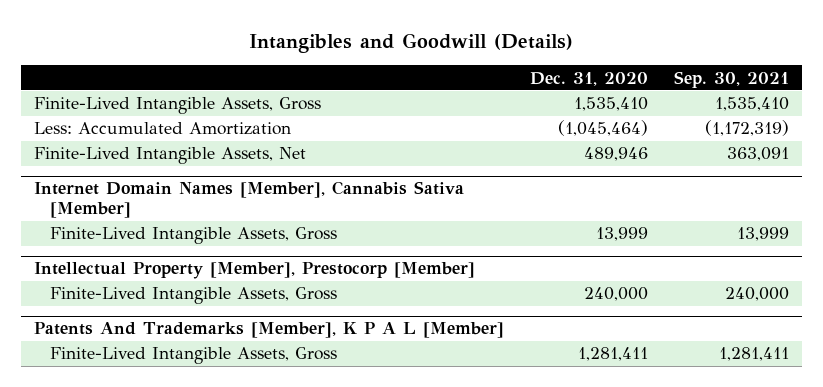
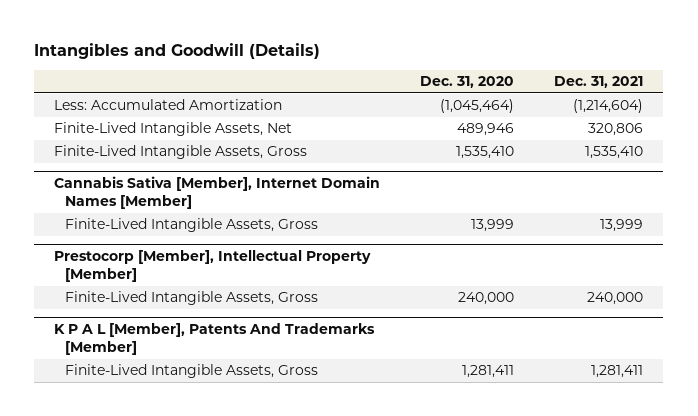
- | Dec. 31, 2020 | Sep. 30, 2021
+ | Dec. 31, 2020 | Dec. 31, 2021
- Internet Domain Names [Member], Cannabis Sativa [Member]
moved down: Finite-Lived Intangible Assets, Gross | 1,535,410 | 1,535,410
+ Cannabis Sativa [Member], Internet Domain Names [Member]
- Intellectual Property [Member], Prestocorp [Member]
+ Prestocorp [Member], Intellectual Property [Member]
- Patents And Trademarks [Member], K P A L [Member]
+ K P A L [Member], Patents And Trademarks [Member]

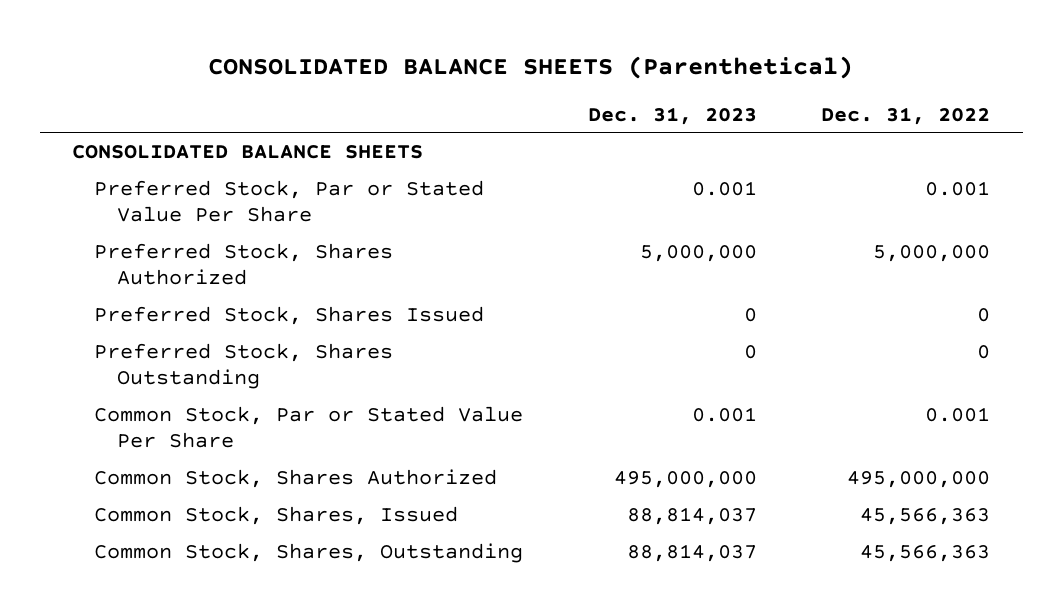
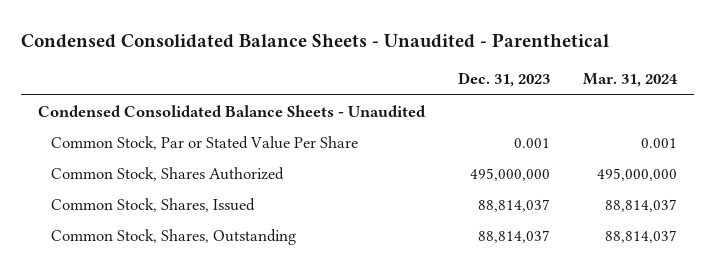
- CONSOLIDATED BALANCE SHEETS (Parenthetical)
+ Condensed Consolidated Balance Sheets - Unaudited - Parenthetical
- | Dec. 31, 2023 | Dec. 31, 2022
+ | Dec. 31, 2023 | Mar. 31, 2024
- CONSOLIDATED BALANCE SHEETS
- Preferred Stock, Par or Stated Value Per Share | 0.001 | 0.001
- Preferred Stock, Shares Authorized | 5,000,000 | 5,000,000
- Preferred Stock, Shares Issued | 0 | 0
- Preferred Stock, Shares Outstanding | 0 | 0
+ Condensed Consolidated Balance Sheets - Unaudited

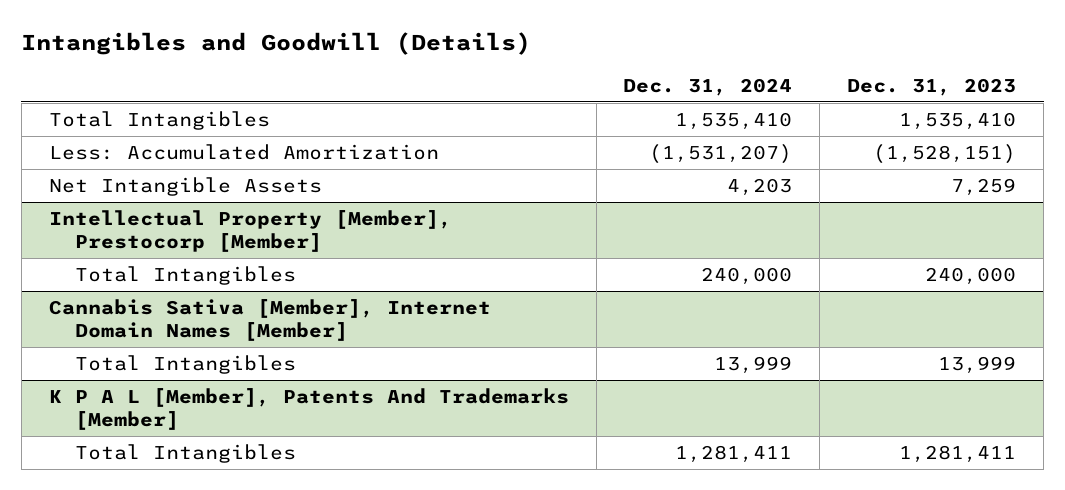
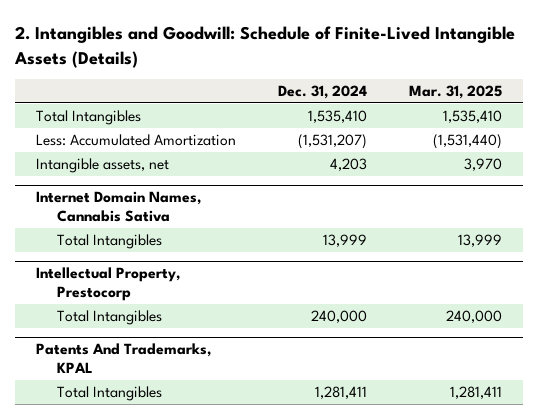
- Intangibles and Goodwill (Details)
+ 2. Intangibles and Goodwill: Schedule of Finite-Lived Intangible Assets (Details)
- | Dec. 31, 2024 | Dec. 31, 2023
+ | Dec. 31, 2024 | Mar. 31, 2025
- Net Intangible Assets | 4,203 | 7,259
- Intellectual Property [Member], Prestocorp [Member]
- Total Intangibles | 240,000 | 240,000
- Cannabis Sativa [Member], Internet Domain Names [Member]
+ Intangible assets, net | 4,203 | 3,970
+ Internet Domain Names, Cannabis Sativa
- K P A L [Member], Patents And Trademarks [Member]
+ Intellectual Property, Prestocorp
+ Total Intangibles | 240,000 | 240,000
+ Patents And Trademarks, KPAL

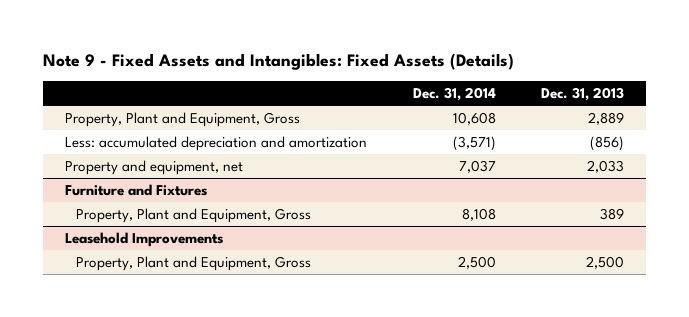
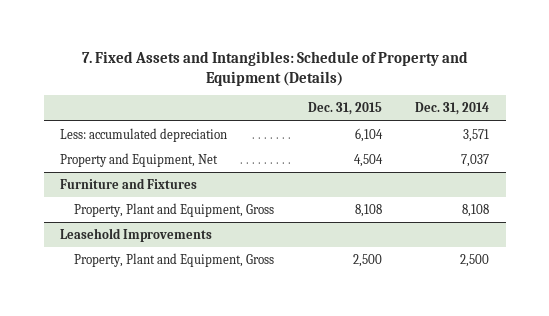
- Note 9 - Fixed Assets and Intangibles: Fixed Assets (Details)
+ 7. Fixed Assets and Intangibles: Schedule of Property and Equipment (Details)
- | Dec. 31, 2014 | Dec. 31, 2013
+ | Dec. 31, 2015 | Dec. 31, 2014
- Property, Plant and Equipment, Gross | 10,608 | 2,889
- Less: accumulated depreciation and amortization | (3,571) | (856)
- Property and equipment, net | 7,037 | 2,033
+ Less: accumulated depreciation | 6,104 | 3,571
+ Property and Equipment, Net | 4,504 | 7,037

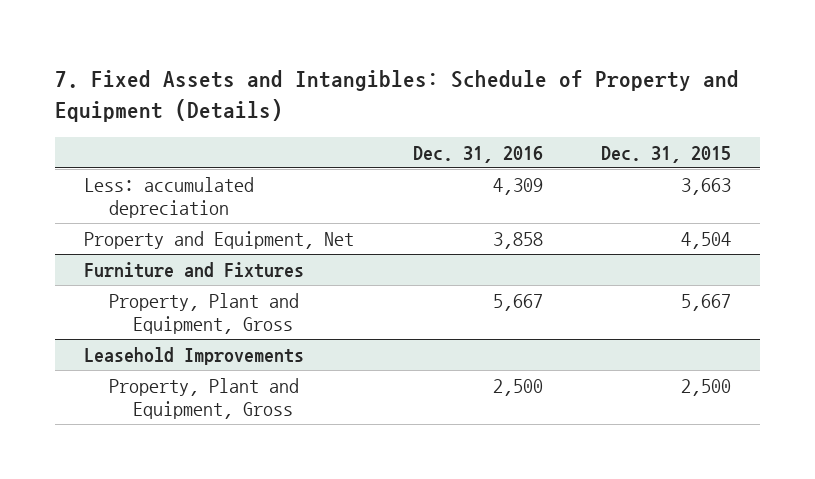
- | Dec. 31, 2015 | Dec. 31, 2014
+ | Dec. 31, 2016 | Dec. 31, 2015
- Less: accumulated depreciation | 6,104 | 3,571
+ Less: accumulated depreciation | 4,309 | 3,663
@ Furniture and Fixtures
- Property, Plant and Equipment, Gross | 8,108 | 8,108
+ Property, Plant and Equipment, Gross | 5,667 | 5,667

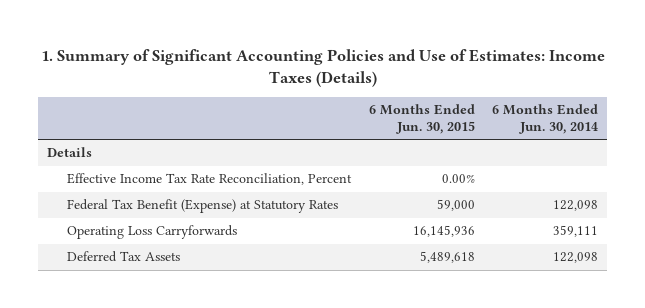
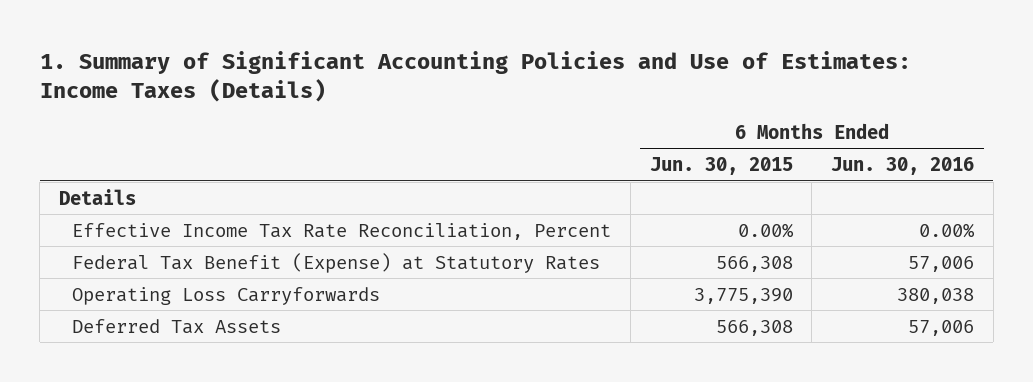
- | 6 Months Ended Jun. 30, 2015 | 6 Months Ended Jun. 30, 2014
+ | 6 Months Ended Jun. 30, 2015 | 6 Months Ended Jun. 30, 2016
- Federal Tax Benefit (Expense) at Statutory Rates | 59,000 | 122,098
- Operating Loss Carryforwards | 16,145,936 | 359,111
- Deferred Tax Assets | 5,489,618 | 122,098
+ Federal Tax Benefit (Expense) at Statutory Rates | 566,308 | 57,006
+ Operating Loss Carryforwards | 3,775,390 | 380,038
+ Deferred Tax Assets | 566,308 | 57,006

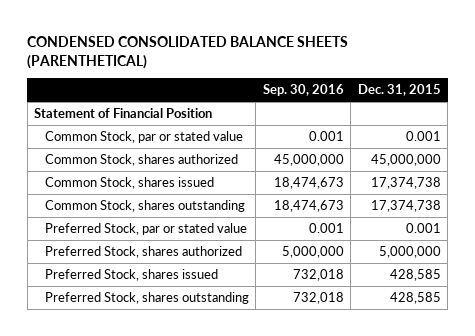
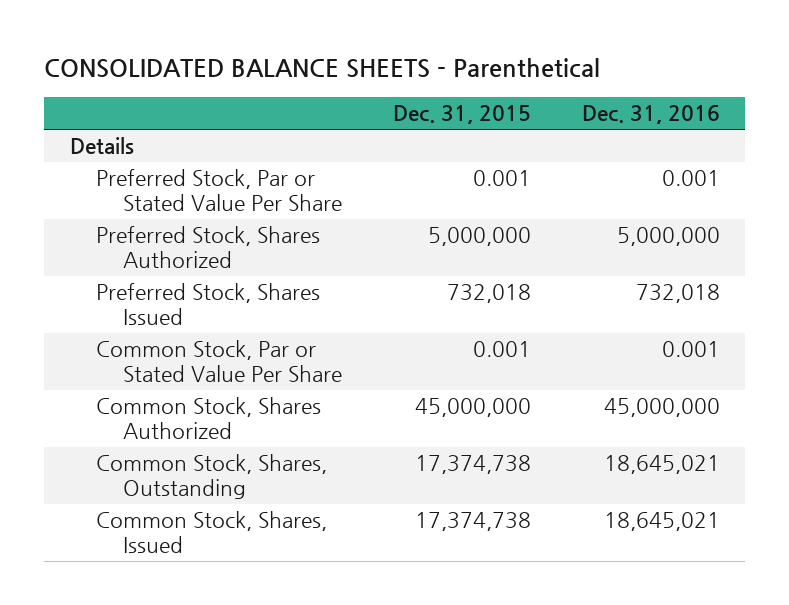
- CONDENSED CONSOLIDATED BALANCE SHEETS (PARENTHETICAL)
+ CONSOLIDATED BALANCE SHEETS - Parenthetical
- | Sep. 30, 2016 | Dec. 31, 2015
+ | Dec. 31, 2015 | Dec. 31, 2016
- Statement of Financial Position
- Common Stock, par or stated value | 0.001 | 0.001
- Common Stock, shares authorized | 45,000,000 | 45,000,000
- Common Stock, shares issued | 18,474,673 | 17,374,738
- Common Stock, shares outstanding | 18,474,673 | 17,374,738
- Preferred Stock, par or stated value | 0.001 | 0.001
- Preferred Stock, shares authorized | 5,000,000 | 5,000,000
- Preferred Stock, shares issued | 732,018 | 428,585
- Preferred Stock, shares outstanding | 732,018 | 428,585
+ Details
+ Preferred Stock, Par or Stated Value Per Share | 0.001 | 0.001
+ Preferred Stock, Shares Authorized | 5,000,000 | 5,000,000
+ Preferred Stock, Shares Issued | 732,018 | 732,018
+ Common Stock, Par or Stated Value Per Share | 0.001 | 0.001
+ Common Stock, Shares Authorized | 45,000,000 | 45,000,000
+ Common Stock, Shares, Outstanding | 17,374,738 | 18,645,021
+ Common Stock, Shares, Issued | 17,374,738 | 18,645,021

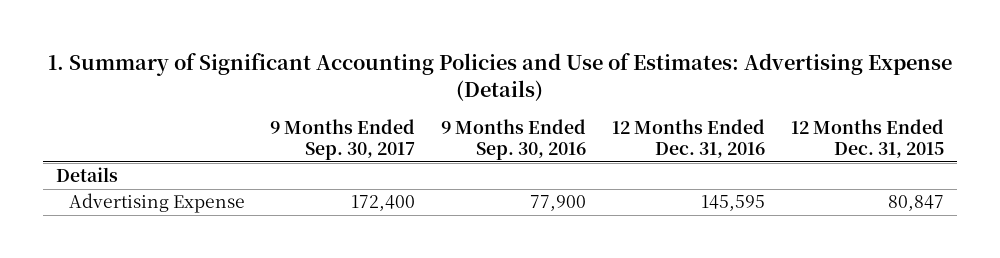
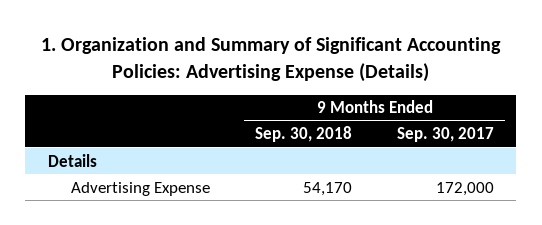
- 1. Summary of Significant Accounting Policies and Use of Estimates: Advertising Expense (Details)
+ 1. Organization and Summary of Significant Accounting Policies: Advertising Expense (Details)
- | 9 Months Ended Sep. 30, 2017 | 9 Months Ended Sep. 30, 2016 | 12 Months Ended Dec. 31, 2016 | 12 Months Ended Dec. 31, 2015
+ | 9 Months Ended Sep. 30, 2018 | 9 Months Ended Sep. 30, 2017
- Advertising Expense | 172,400 | 77,900 | 145,595 | 80,847
+ Advertising Expense | 54,170 | 172,000

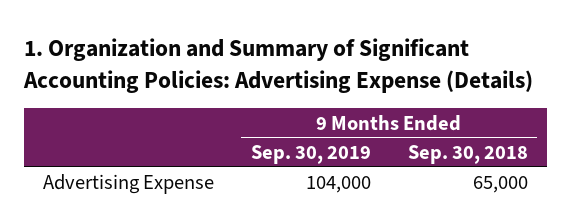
- | 9 Months Ended Sep. 30, 2018 | 9 Months Ended Sep. 30, 2017
+ | 9 Months Ended Sep. 30, 2019 | 9 Months Ended Sep. 30, 2018
- Details
- Advertising Expense | 54,170 | 172,000
+ Advertising Expense | 104,000 | 65,000

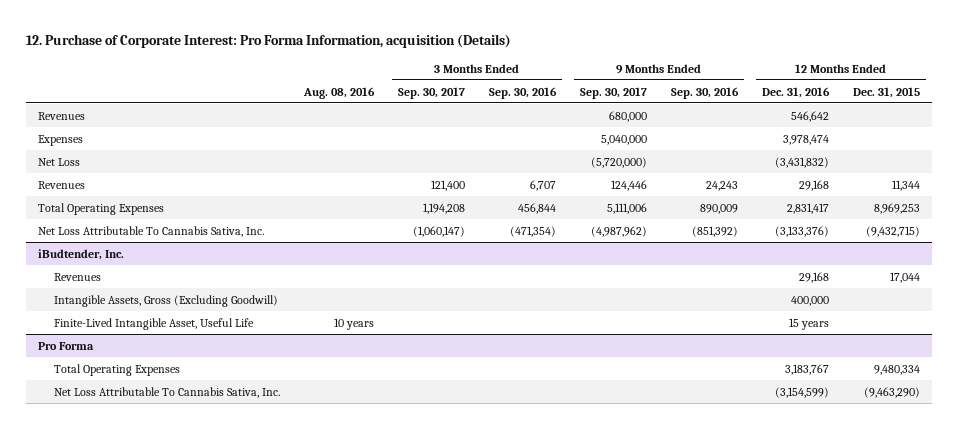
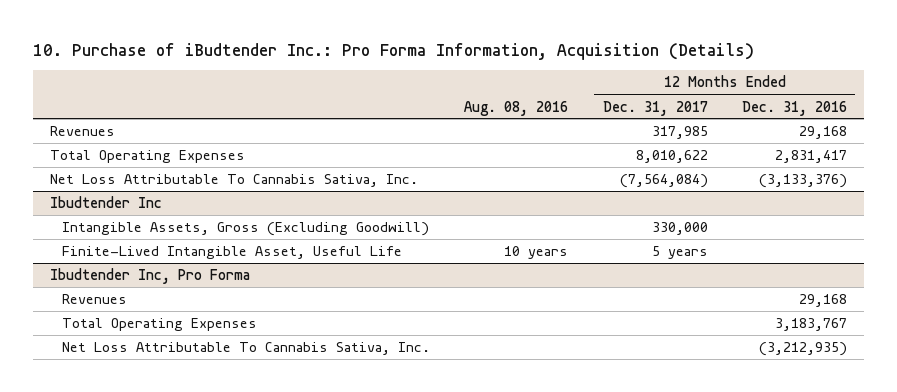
- 12. Purchase of Corporate Interest: Pro Forma Information, acquisition (Details)
+ 10. Purchase of iBudtender Inc.: Pro Forma Information, Acquisition (Details)
- | Aug. 08, 2016 | 3 Months Ended Sep. 30, 2017 | 3 Months Ended Sep. 30, 2016 | 9 Months Ended Sep. 30, 2017 | 9 Months Ended Sep. 30, 2016 | 12 Months Ended Dec. 31, 2016 | 12 Months Ended Dec. 31, 2015
+ | Aug. 08, 2016 | 12 Months Ended Dec. 31, 2017 | 12 Months Ended Dec. 31, 2016
- Revenues | | | | 680,000 | | 546,642 |
- Expenses | | | | 5,040,000 | | 3,978,474 |
- Net Loss | | | | (5,720,000) | | (3,431,832) |
- iBudtender, Inc.
+ Ibudtender Inc
+ Intangible Assets, Gross (Excluding Goodwill) | | 330,000 |
+ Finite-Lived Intangible Asset, Useful Life | 10 years | 5 years |
+ Ibudtender Inc, Pro Forma
- Intangible Assets, Gross (Excluding Goodwill) | | | | | | 400,000 |
- Finite-Lived Intangible Asset, Useful Life | 10 years | | | | | 15 years |
- Pro Forma
- Net Loss Attributable To Cannabis Sativa, Inc. | | | | | | (3,154,599) | (9,463,290)
+ Net Loss Attributable To Cannabis Sativa, Inc. | | | (3,212,935)

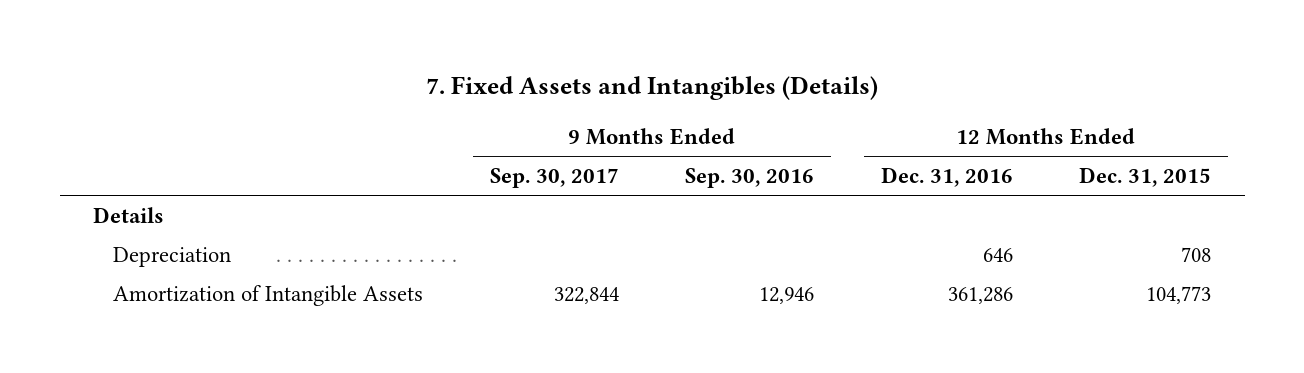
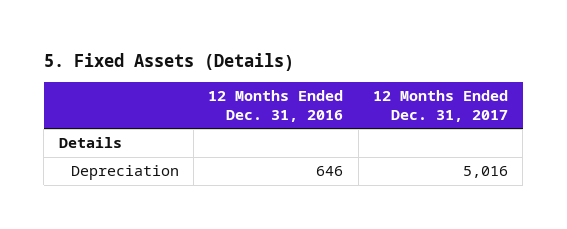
- 7. Fixed Assets and Intangibles (Details)
+ 5. Fixed Assets (Details)
- | 9 Months Ended Sep. 30, 2017 | 9 Months Ended Sep. 30, 2016 | 12 Months Ended Dec. 31, 2016 | 12 Months Ended Dec. 31, 2015
+ | 12 Months Ended Dec. 31, 2016 | 12 Months Ended Dec. 31, 2017
- Amortization of Intangible Assets | 322,844 | 12,946 | 361,286 | 104,773

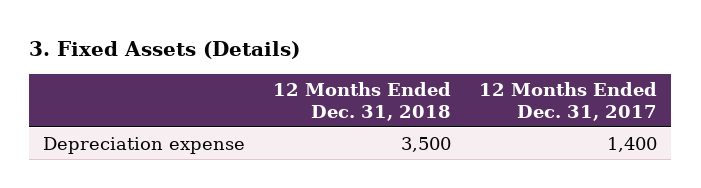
- 5. Fixed Assets (Details)
+ 3. Fixed Assets (Details)
- | 12 Months Ended Dec. 31, 2016 | 12 Months Ended Dec. 31, 2017
+ | 12 Months Ended Dec. 31, 2018 | 12 Months Ended Dec. 31, 2017
- Details
- Depreciation | 646 | 5,016
+ Depreciation expense | 3,500 | 1,400

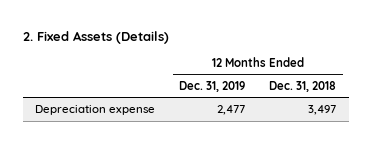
- 3. Fixed Assets (Details)
+ 2. Fixed Assets (Details)
- | 12 Months Ended Dec. 31, 2018 | 12 Months Ended Dec. 31, 2017
+ | 12 Months Ended Dec. 31, 2019 | 12 Months Ended Dec. 31, 2018
- Depreciation expense | 3,500 | 1,400
+ Depreciation expense | 2,477 | 3,497

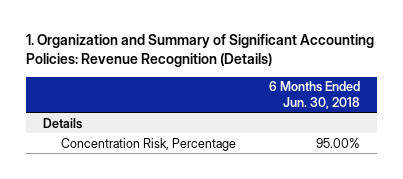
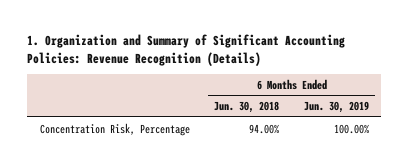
- | 6 Months Ended Jun. 30, 2018
+ | 6 Months Ended Jun. 30, 2018 | 6 Months Ended Jun. 30, 2019
- Details
- Concentration Risk, Percentage | 95.00%
+ Concentration Risk, Percentage | 94.00% | 100.00%

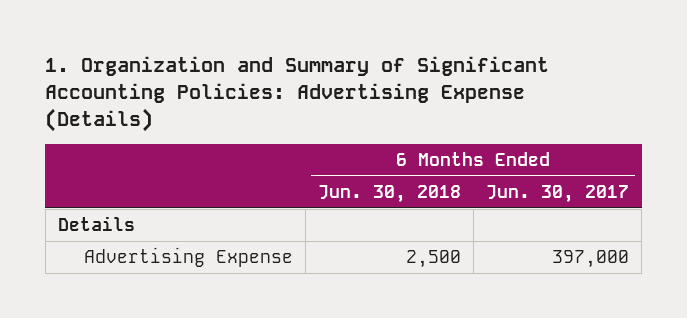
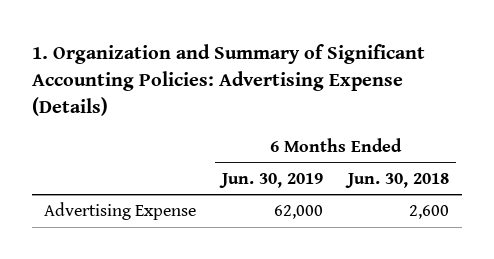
- | 6 Months Ended Jun. 30, 2018 | 6 Months Ended Jun. 30, 2017
+ | 6 Months Ended Jun. 30, 2019 | 6 Months Ended Jun. 30, 2018
- Details
- Advertising Expense | 2,500 | 397,000
+ Advertising Expense | 62,000 | 2,600

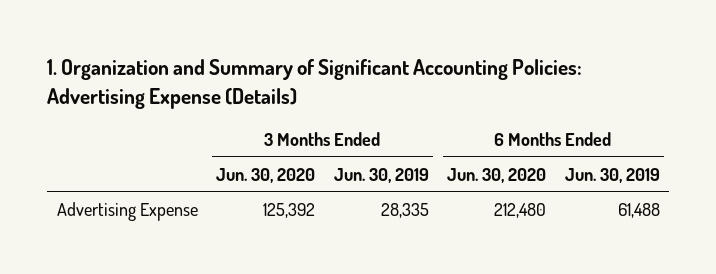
- | 6 Months Ended Jun. 30, 2019 | 6 Months Ended Jun. 30, 2018
+ | 3 Months Ended Jun. 30, 2020 | 3 Months Ended Jun. 30, 2019 | 6 Months Ended Jun. 30, 2020 | 6 Months Ended Jun. 30, 2019
- Advertising Expense | 62,000 | 2,600
+ Advertising Expense | 125,392 | 28,335 | 212,480 | 61,488

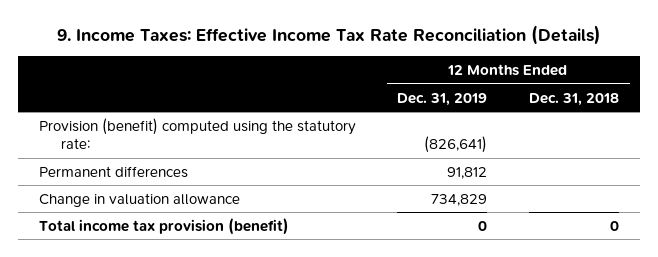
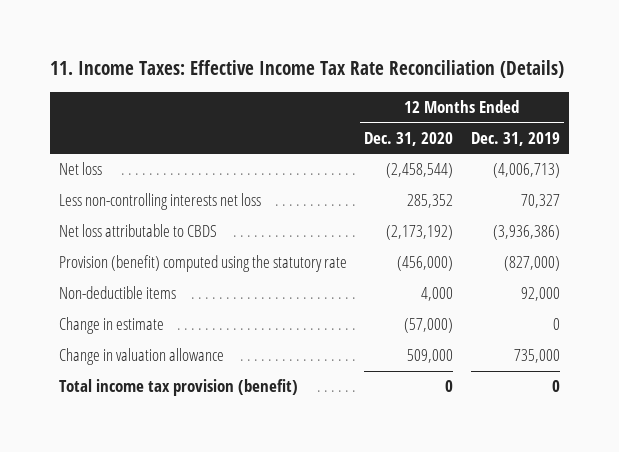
- 9. Income Taxes: Effective Income Tax Rate Reconciliation (Details)
+ 11. Income Taxes: Effective Income Tax Rate Reconciliation (Details)
- | 12 Months Ended Dec. 31, 2019 | 12 Months Ended Dec. 31, 2018
+ | 12 Months Ended Dec. 31, 2020 | 12 Months Ended Dec. 31, 2019
- Provision (benefit) computed using the statutory rate: | (826,641) |
- Permanent differences | 91,812 |
- Change in valuation allowance | 734,829 |
+ Net loss | (2,458,544) | (4,006,713)
+ Less non-controlling interests net loss | 285,352 | 70,327
+ Net loss attributable to CBDS | (2,173,192) | (3,936,386)
+ Provision (benefit) computed using the statutory rate | (456,000) | (827,000)
+ Non-deductible items | 4,000 | 92,000
+ Change in estimate | (57,000) | 0
+ Change in valuation allowance | 509,000 | 735,000

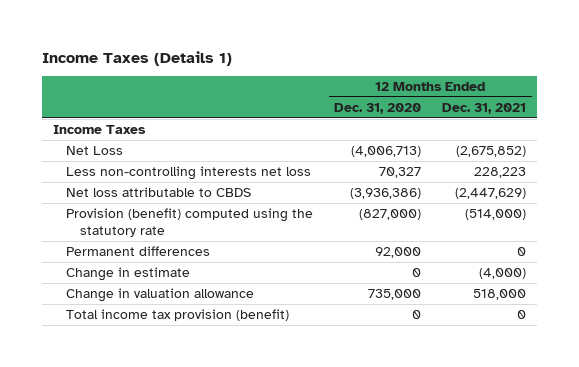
- 11. Income Taxes: Effective Income Tax Rate Reconciliation (Details)
+ Income Taxes (Details 1)
- | 12 Months Ended Dec. 31, 2020 | 12 Months Ended Dec. 31, 2019
+ | 12 Months Ended Dec. 31, 2020 | 12 Months Ended Dec. 31, 2021
- Net loss | (2,458,544) | (4,006,713)
- Less non-controlling interests net loss | 285,352 | 70,327
- Net loss attributable to CBDS | (2,173,192) | (3,936,386)
- Provision (benefit) computed using the statutory rate | (456,000) | (827,000)
- Non-deductible items | 4,000 | 92,000
- Change in estimate | (57,000) | 0
- Change in valuation allowance | 509,000 | 735,000
+ Income Taxes
+ Net Loss | (4,006,713) | (2,675,852)
+ Less non-controlling interests net loss | 70,327 | 228,223
+ Net loss attributable to CBDS | (3,936,386) | (2,447,629)
+ Provision (benefit) computed using the statutory rate | (827,000) | (514,000)
+ Permanent differences | 92,000 | 0
+ Change in estimate | 0 | (4,000)
+ Change in valuation allowance | 735,000 | 518,000

